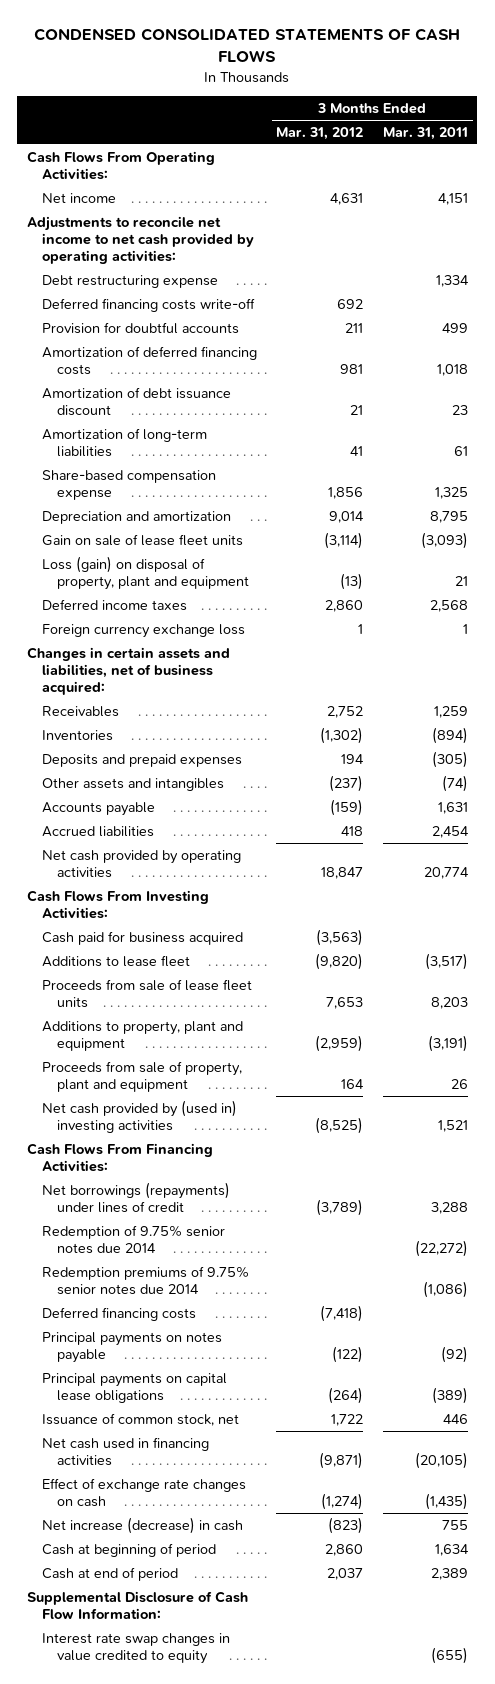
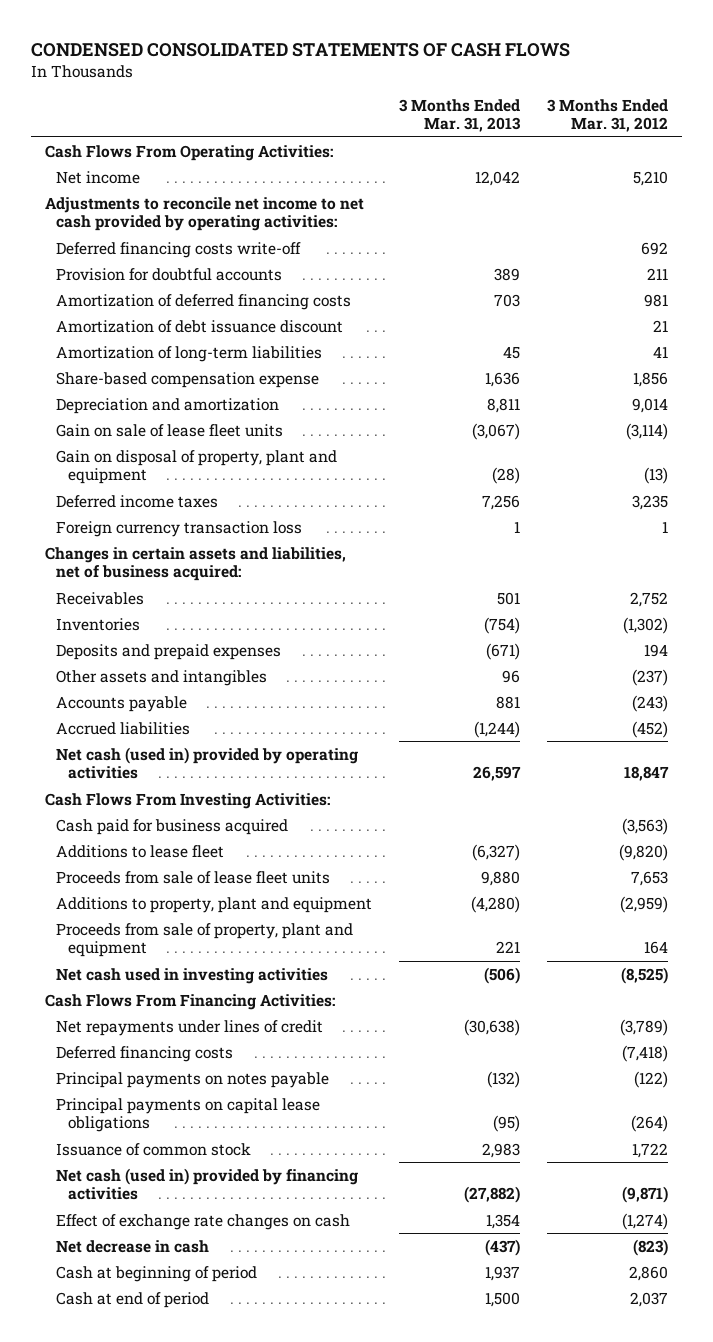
- | 3 Months Ended Mar. 31, 2012 | 3 Months Ended Mar. 31, 2011
+ | 3 Months Ended Mar. 31, 2013 | 3 Months Ended Mar. 31, 2012
- Net income | 4,631 | 4,151
+ Net income | 12,042 | 5,210
- Debt restructuring expense | | 1,334
- Loss (gain) on disposal of property, plant and equipment | (13) | 21
- Deferred income taxes | 2,860 | 2,568
- Foreign currency exchange loss | 1 | 1
+ Gain on disposal of property, plant and equipment | (28) | (13)
+ Deferred income taxes | 7,256 | 3,235
+ Foreign currency transaction loss | 1 | 1
- Accounts payable | (159) | 1,631
- Accrued liabilities | 418 | 2,454
- Net cash provided by operating activities | 18,847 | 20,774
+ Accounts payable | 881 | (243)
+ Accrued liabilities | (1,244) | (452)
+ Net cash (used in) provided by operating activities | 26,597 | 18,847
- Net cash provided by (used in) investing activities | (8,525) | 1,521
+ Net cash used in investing activities | (506) | (8,525)
- Net borrowings (repayments) under lines of credit | (3,789) | 3,288
- Redemption of 9.75% senior notes due 2014 | | (22,272)
- Redemption premiums of 9.75% senior notes due 2014 | | (1,086)
+ Net repayments under lines of credit | (30,638) | (3,789)
- Issuance of common stock, net | 1,722 | 446
- Net cash used in financing activities | (9,871) | (20,105)
+ Issuance of common stock | 2,983 | 1,722
+ Net cash (used in) provided by financing activities | (27,882) | (9,871)
- Net increase (decrease) in cash | (823) | 755
+ Net decrease in cash | (437) | (823)
- Supplemental Disclosure of Cash Flow Information:
- Interest rate swap changes in value credited to equity | | (655)

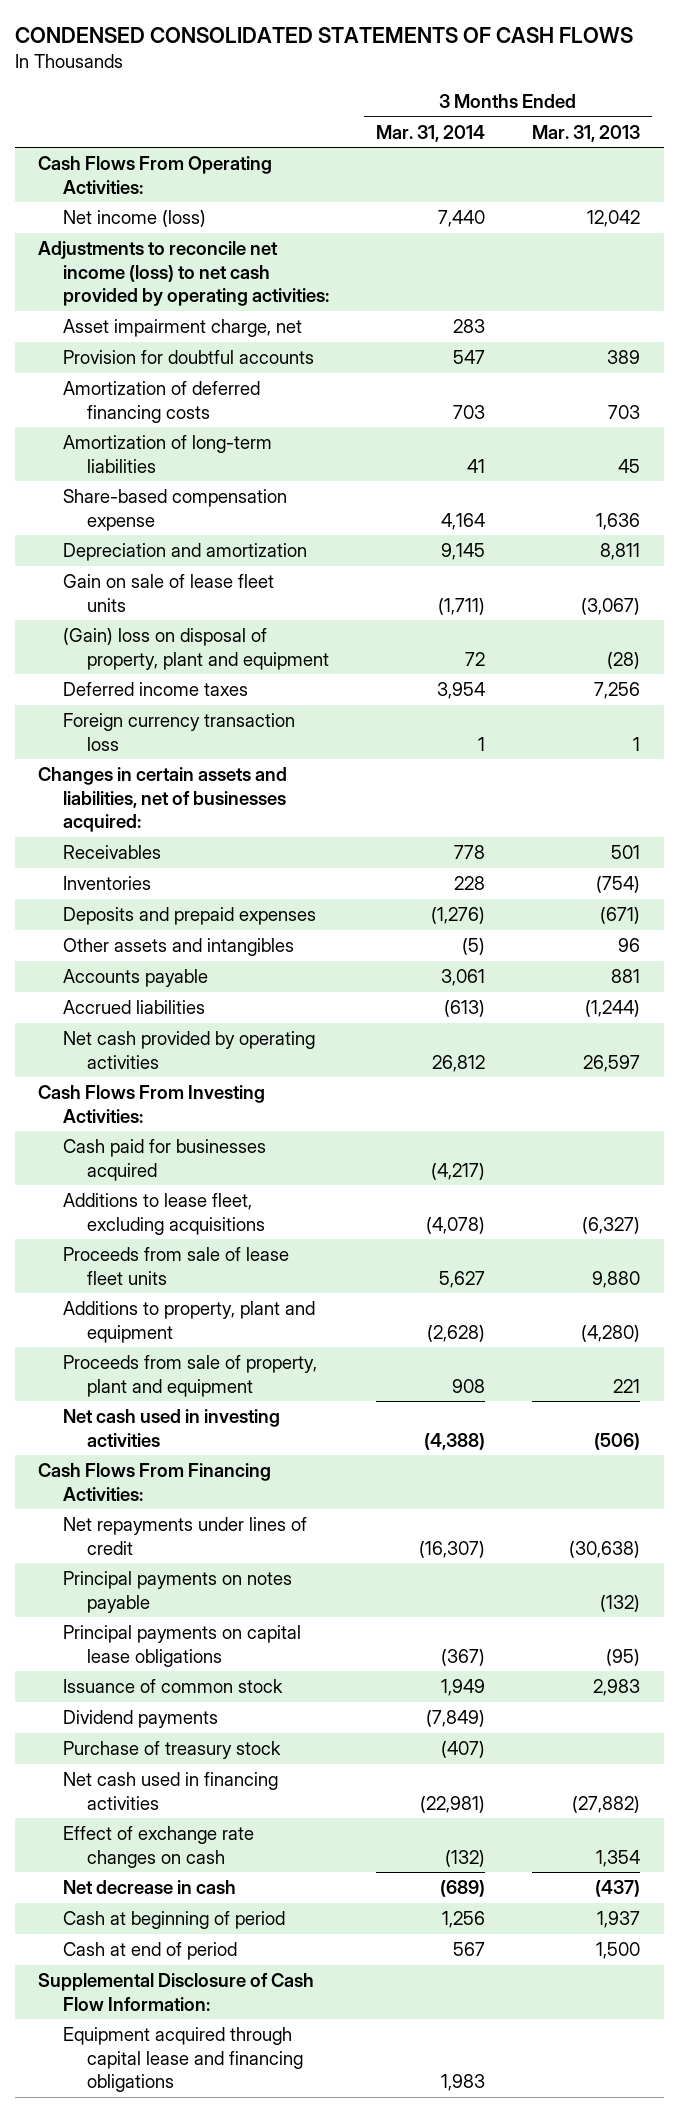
- | 3 Months Ended Mar. 31, 2013 | 3 Months Ended Mar. 31, 2012
+ | 3 Months Ended Mar. 31, 2014 | 3 Months Ended Mar. 31, 2013
- Net income | 12,042 | 5,210
- Adjustments to reconcile net income to net cash provided by operating activities:
- Deferred financing costs write-off | | 692
+ Net income (loss) | 7,440 | 12,042
+ Adjustments to reconcile net income (loss) to net cash provided by operating activities:
+ Asset impairment charge, net | 283 |
- Amortization of debt issuance discount | | 21
- Gain on disposal of property, plant and equipment | (28) | (13)
+ (Gain) loss on disposal of property, plant and equipment | 72 | (28)
- Changes in certain assets and liabilities, net of business acquired:
+ Changes in certain assets and liabilities, net of businesses acquired:
- Net cash (used in) provided by operating activities | 26,597 | 18,847
+ Net cash provided by operating activities | 26,812 | 26,597
- Cash paid for business acquired | | (3,563)
- Additions to lease fleet | (6,327) | (9,820)
+ Cash paid for businesses acquired | (4,217) |
+ Additions to lease fleet, excluding acquisitions | (4,078) | (6,327)
- Deferred financing costs | | (7,418)
- Net cash (used in) provided by financing activities | (27,882) | (9,871)
+ Dividend payments | (7,849) |
+ Purchase of treasury stock | (407) |
+ Net cash used in financing activities | (22,981) | (27,882)
+ Supplemental Disclosure of Cash Flow Information:
+ Equipment acquired through capital lease and financing obligations | 1,983 |

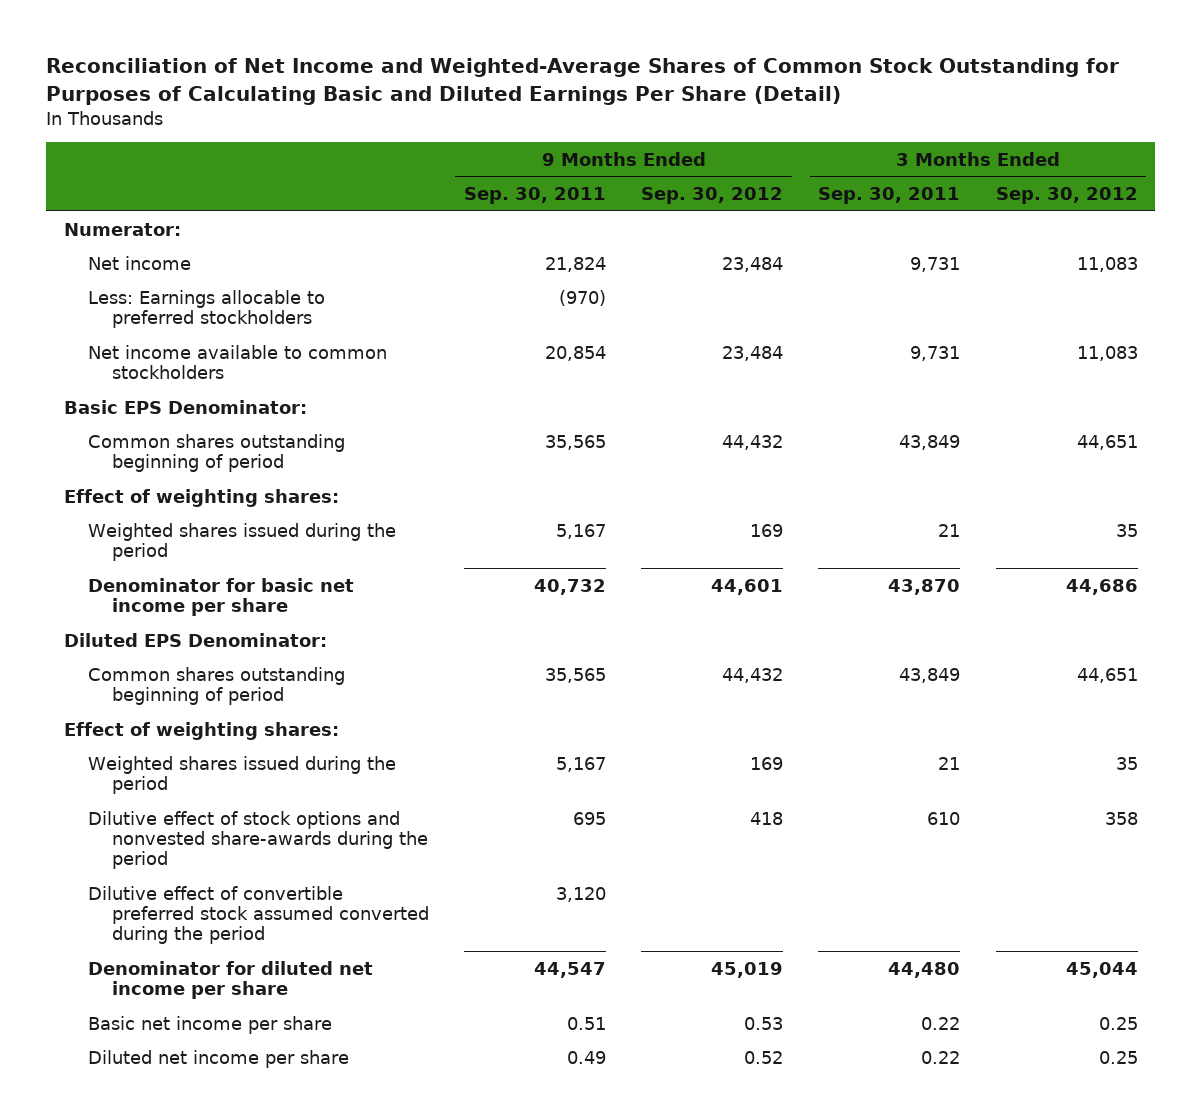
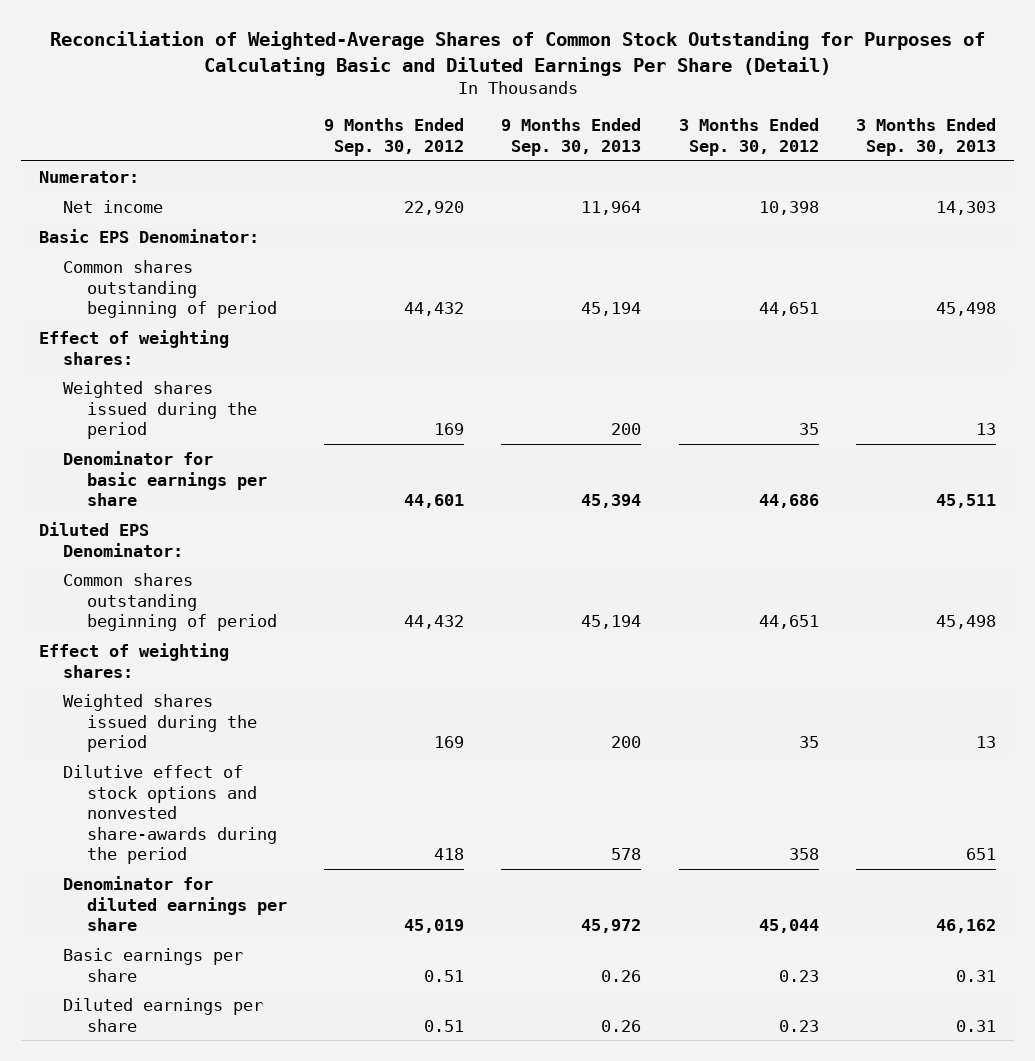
- Reconciliation of Net Income and Weighted-Average Shares of Common Stock Outstanding for Purposes of Calculating Basic and Diluted Earnings Per Share (Detail)
+ Reconciliation of Weighted-Average Shares of Common Stock Outstanding for Purposes of Calculating Basic and Diluted Earnings Per Share (Detail)
- | 9 Months Ended Sep. 30, 2011 | 9 Months Ended Sep. 30, 2012 | 3 Months Ended Sep. 30, 2011 | 3 Months Ended Sep. 30, 2012
+ | 9 Months Ended Sep. 30, 2012 | 9 Months Ended Sep. 30, 2013 | 3 Months Ended Sep. 30, 2012 | 3 Months Ended Sep. 30, 2013
- Net income | 21,824 | 23,484 | 9,731 | 11,083
- Less: Earnings allocable to preferred stockholders | (970) | | |
- Net income available to common stockholders | 20,854 | 23,484 | 9,731 | 11,083
+ Net income | 22,920 | 11,964 | 10,398 | 14,303
- Denominator for basic net income per share | 40,732 | 44,601 | 43,870 | 44,686
+ Denominator for basic earnings per share | 44,601 | 45,394 | 44,686 | 45,511
- Dilutive effect of convertible preferred stock assumed converted during the period | 3,120 | | |
- Denominator for diluted net income per share | 44,547 | 45,019 | 44,480 | 45,044
- Basic net income per share | 0.51 | 0.53 | 0.22 | 0.25
- Diluted net income per share | 0.49 | 0.52 | 0.22 | 0.25
+ Denominator for diluted earnings per share | 45,019 | 45,972 | 45,044 | 46,162
+ Basic earnings per share | 0.51 | 0.26 | 0.23 | 0.31
+ Diluted earnings per share | 0.51 | 0.26 | 0.23 | 0.31

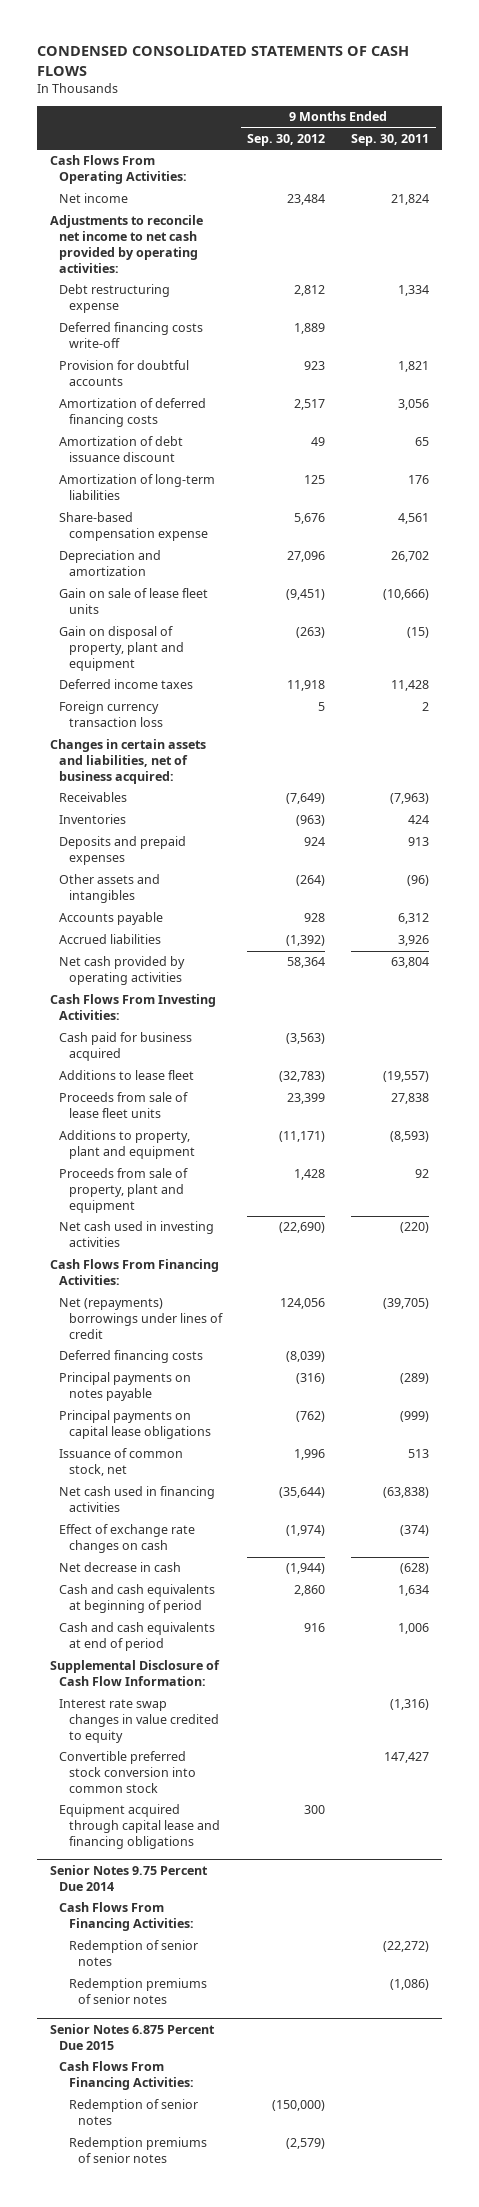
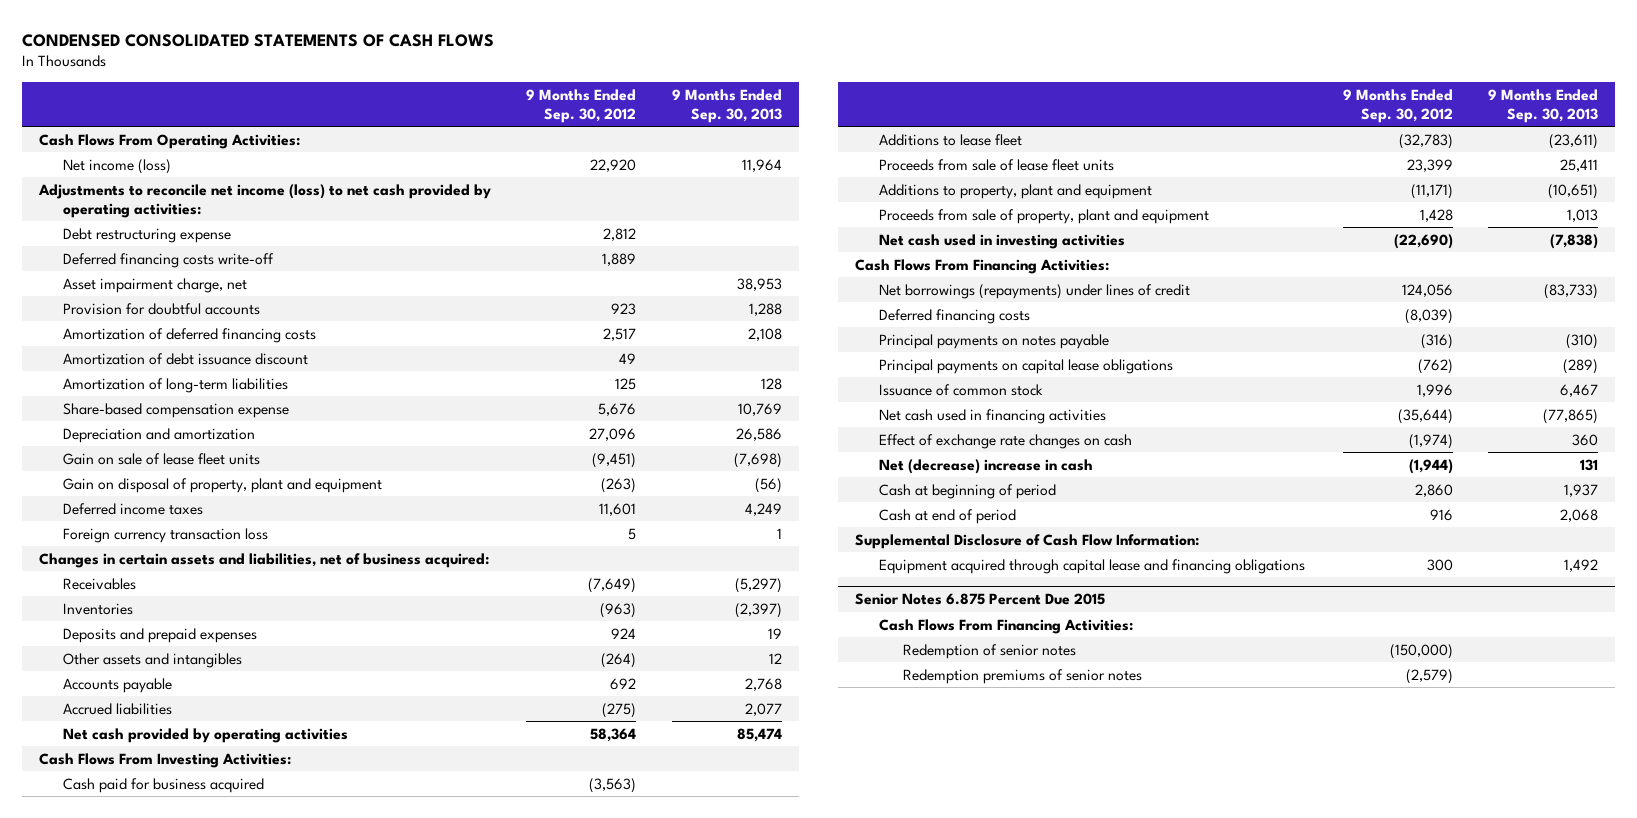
- | 9 Months Ended Sep. 30, 2012 | 9 Months Ended Sep. 30, 2011
+ | 9 Months Ended Sep. 30, 2012 | 9 Months Ended Sep. 30, 2013
- Net income | 23,484 | 21,824
- Adjustments to reconcile net income to net cash provided by operating activities:
+ Net income (loss) | 22,920 | 11,964
+ Adjustments to reconcile net income (loss) to net cash provided by operating activities:
+ Asset impairment charge, net | | 38,953
- Deferred income taxes | 11,918 | 11,428
+ Deferred income taxes | 11,601 | 4,249
- Accounts payable | 928 | 6,312
- Accrued liabilities | (1,392) | 3,926
+ Accounts payable | 692 | 2,768
+ Accrued liabilities | (275) | 2,077
- Net (repayments) borrowings under lines of credit | 124,056 | (39,705)
+ Net borrowings (repayments) under lines of credit | 124,056 | (83,733)
- Issuance of common stock, net | 1,996 | 513
+ Issuance of common stock | 1,996 | 6,467
- Net decrease in cash | (1,944) | (628)
- Cash and cash equivalents at beginning of period | 2,860 | 1,634
- Cash and cash equivalents at end of period | 916 | 1,006
+ Net (decrease) increase in cash | (1,944) | 131
+ Cash at beginning of period | 2,860 | 1,937
+ Cash at end of period | 916 | 2,068
- Interest rate swap changes in value credited to equity | | (1,316)
- Convertible preferred stock conversion into common stock | | 147,427
- Senior Notes 9.75 Percent Due 2014
- Cash Flows From Financing Activities:
- Redemption of senior notes | | (22,272)
- Redemption premiums of senior notes | | (1,086)

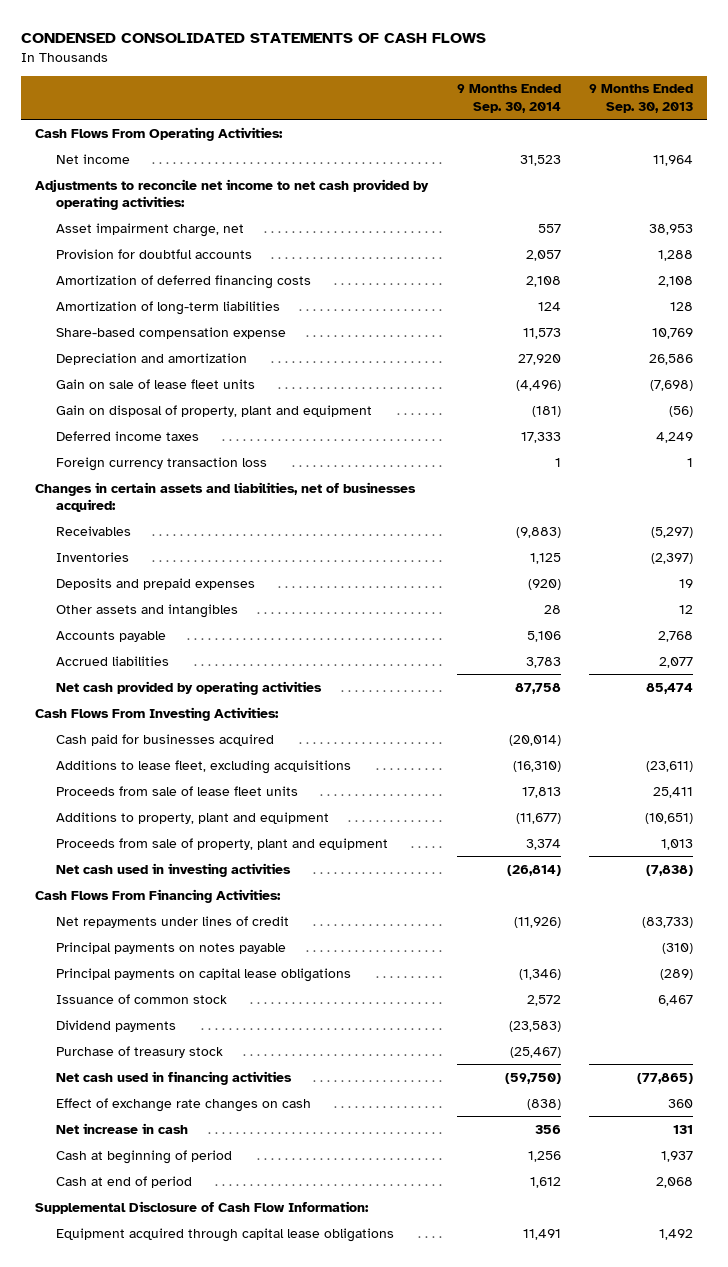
- | 9 Months Ended Sep. 30, 2012 | 9 Months Ended Sep. 30, 2013
+ | 9 Months Ended Sep. 30, 2014 | 9 Months Ended Sep. 30, 2013
- Net income (loss) | 22,920 | 11,964
- Adjustments to reconcile net income (loss) to net cash provided by operating activities:
- Debt restructuring expense | 2,812 |
- Deferred financing costs write-off | 1,889 |
+ Net income | 31,523 | 11,964
+ Adjustments to reconcile net income to net cash provided by operating activities:
- Amortization of debt issuance discount | 49 |
- Changes in certain assets and liabilities, net of business acquired:
+ Changes in certain assets and liabilities, net of businesses acquired:
- Cash paid for business acquired | (3,563) |
- Additions to lease fleet | (32,783) | (23,611)
+ Cash paid for businesses acquired | (20,014) |
+ Additions to lease fleet, excluding acquisitions | (16,310) | (23,611)
- Net borrowings (repayments) under lines of credit | 124,056 | (83,733)
- Deferred financing costs | (8,039) |
+ Net repayments under lines of credit | (11,926) | (83,733)
+ Dividend payments | (23,583) |
+ Purchase of treasury stock | (25,467) |
- Net (decrease) increase in cash | (1,944) | 131
+ Net increase in cash | 356 | 131
- Equipment acquired through capital lease and financing obligations | 300 | 1,492
- Senior Notes 6.875 Percent Due 2015
- Cash Flows From Financing Activities:
- Redemption of senior notes | (150,000) |
- Redemption premiums of senior notes | (2,579) |
+ Equipment acquired through capital lease obligations | 11,491 | 1,492

